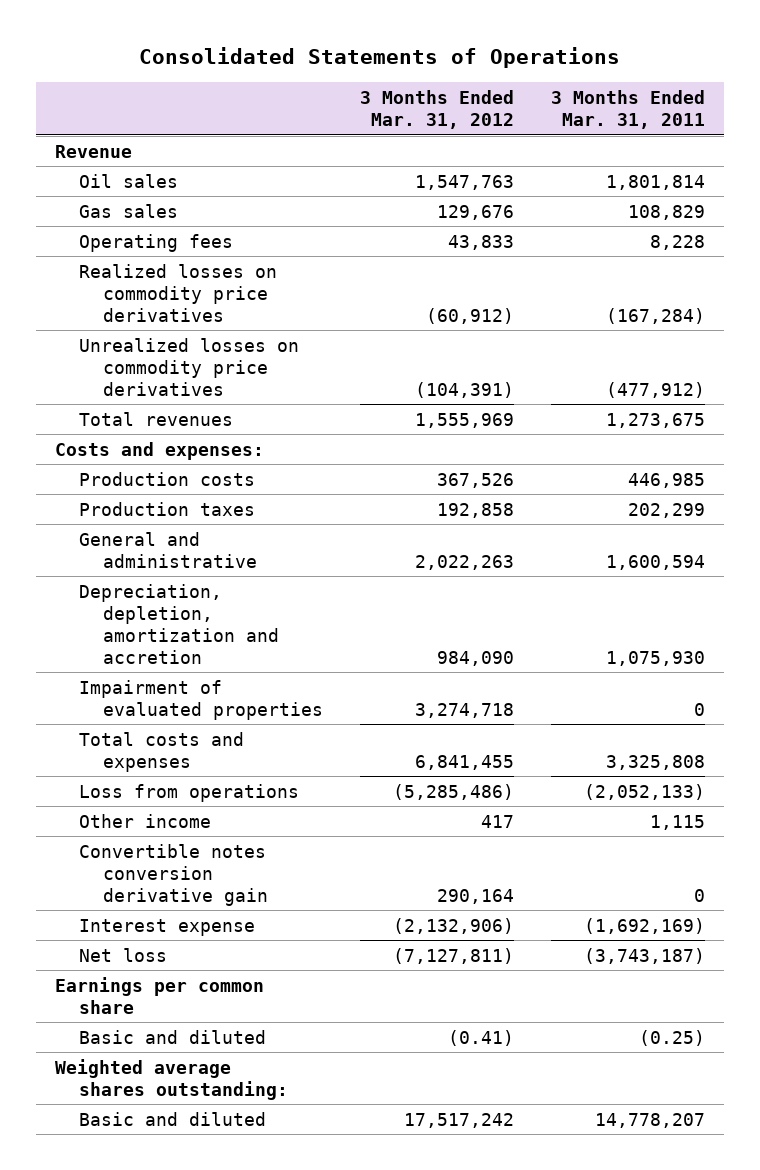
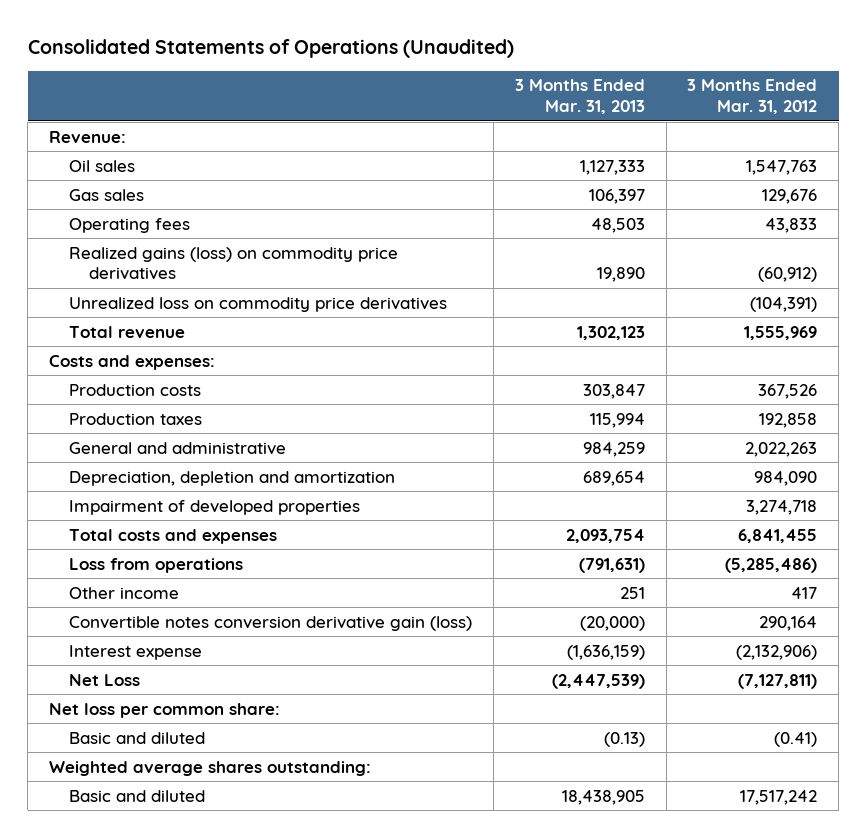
- Consolidated Statements of Operations
+ Consolidated Statements of Operations (Unaudited)
- | 3 Months Ended Mar. 31, 2012 | 3 Months Ended Mar. 31, 2011
+ | 3 Months Ended Mar. 31, 2013 | 3 Months Ended Mar. 31, 2012
- Revenue
+ Revenue:
- Realized losses on commodity price derivatives | (60,912) | (167,284)
- Unrealized losses on commodity price derivatives | (104,391) | (477,912)
- Total revenues | 1,555,969 | 1,273,675
+ Realized gains (loss) on commodity price derivatives | 19,890 | (60,912)
+ Unrealized loss on commodity price derivatives | | (104,391)
+ Total revenue | 1,302,123 | 1,555,969
- Depreciation, depletion, amortization and accretion | 984,090 | 1,075,930
- Impairment of evaluated properties | 3,274,718 | 0
+ Depreciation, depletion and amortization | 689,654 | 984,090
+ Impairment of developed properties | | 3,274,718
- Convertible notes conversion derivative gain | 290,164 | 0
+ Convertible notes conversion derivative gain (loss) | (20,000) | 290,164
- Net loss | (7,127,811) | (3,743,187)
- Earnings per common share
+ Net Loss | (2,447,539) | (7,127,811)
+ Net loss per common share:

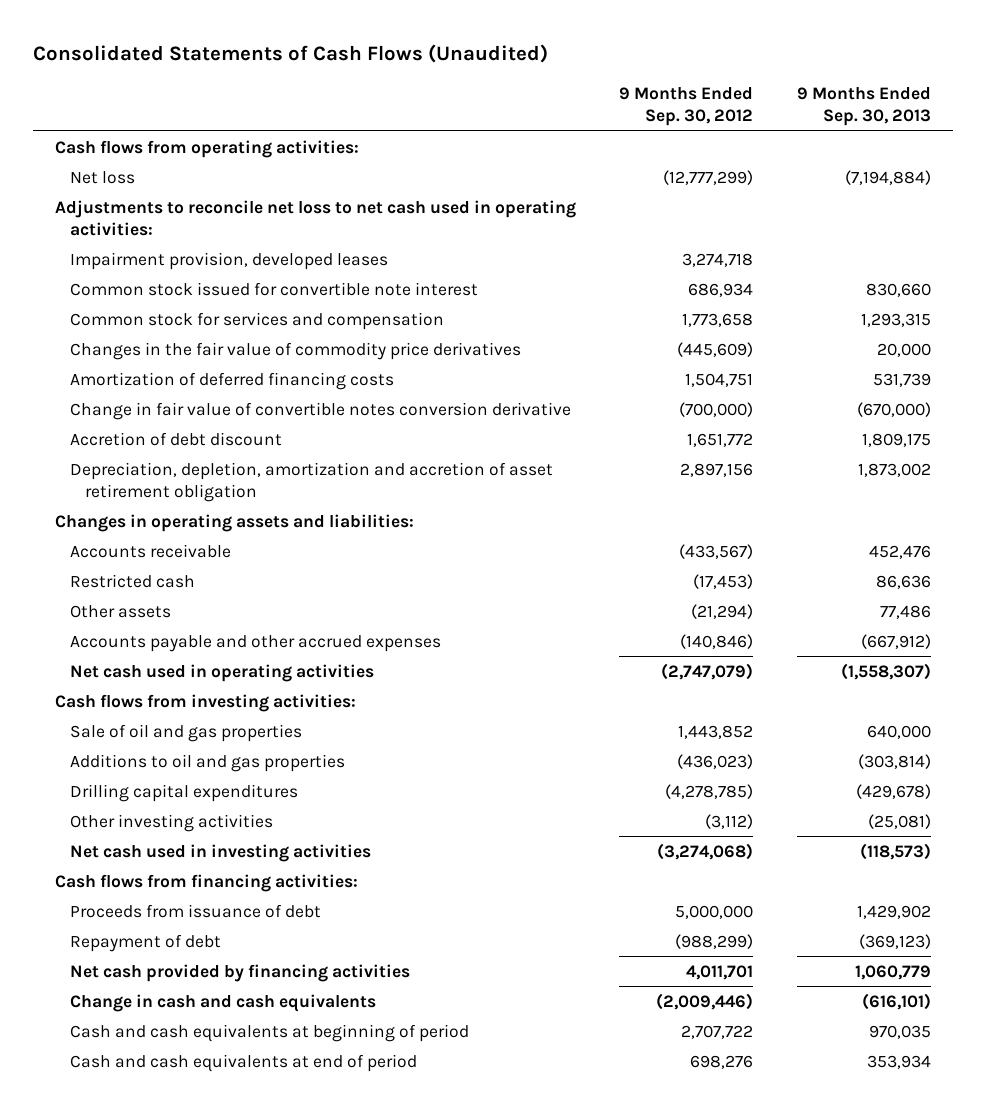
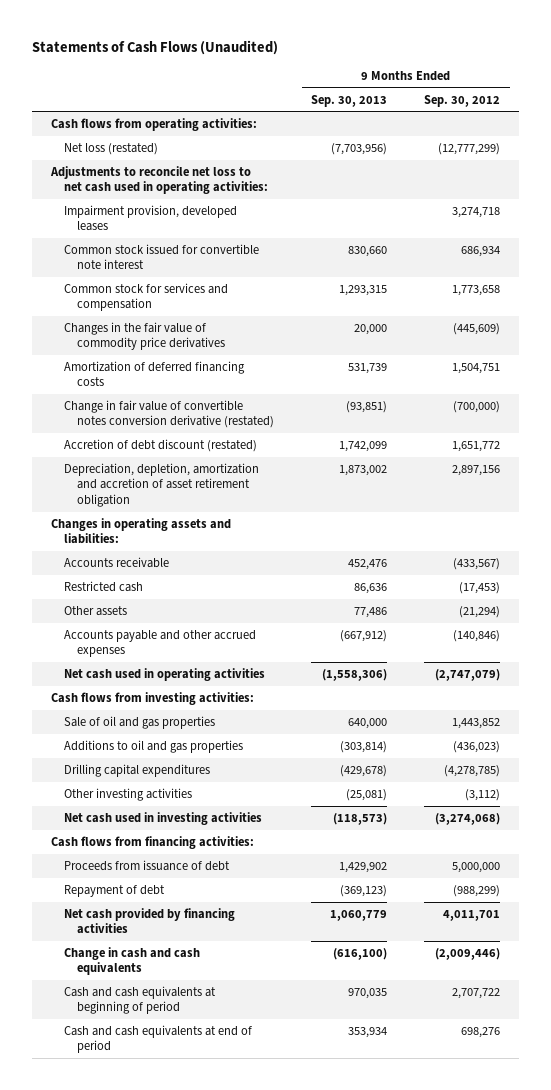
- Consolidated Statements of Cash Flows (Unaudited)
+ Statements of Cash Flows (Unaudited)
- | 9 Months Ended Sep. 30, 2012 | 9 Months Ended Sep. 30, 2013
+ | 9 Months Ended Sep. 30, 2013 | 9 Months Ended Sep. 30, 2012
- Net loss | (12,777,299) | (7,194,884)
+ Net loss (restated) | (7,703,956) | (12,777,299)
- Change in fair value of convertible notes conversion derivative | (700,000) | (670,000)
- Accretion of debt discount | 1,651,772 | 1,809,175
+ Change in fair value of convertible notes conversion derivative (restated) | (93,851) | (700,000)
+ Accretion of debt discount (restated) | 1,742,099 | 1,651,772
- Net cash used in operating activities | (2,747,079) | (1,558,307)
+ Net cash used in operating activities | (1,558,306) | (2,747,079)
- Change in cash and cash equivalents | (2,009,446) | (616,101)
+ Change in cash and cash equivalents | (616,100) | (2,009,446)

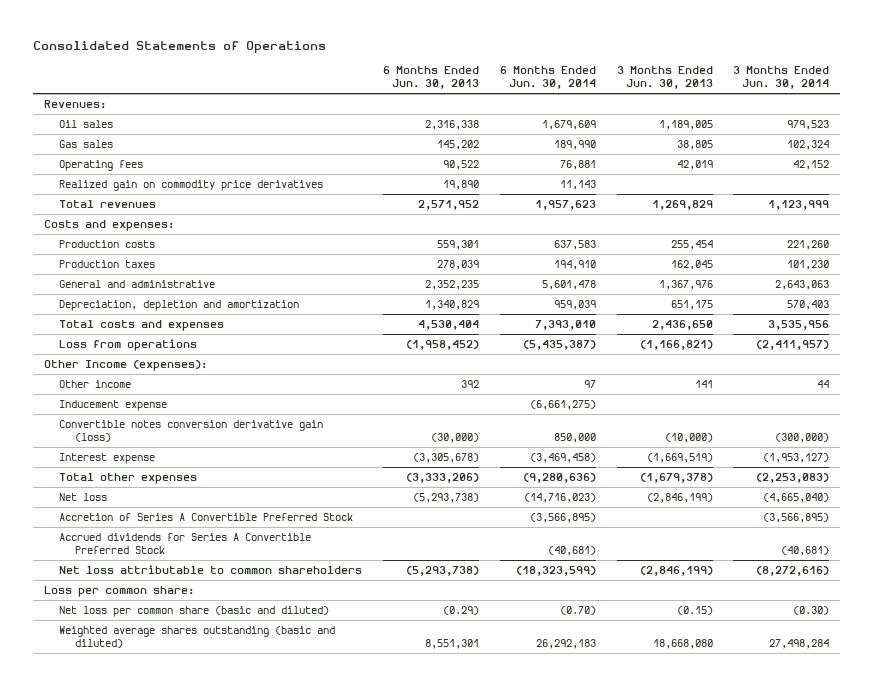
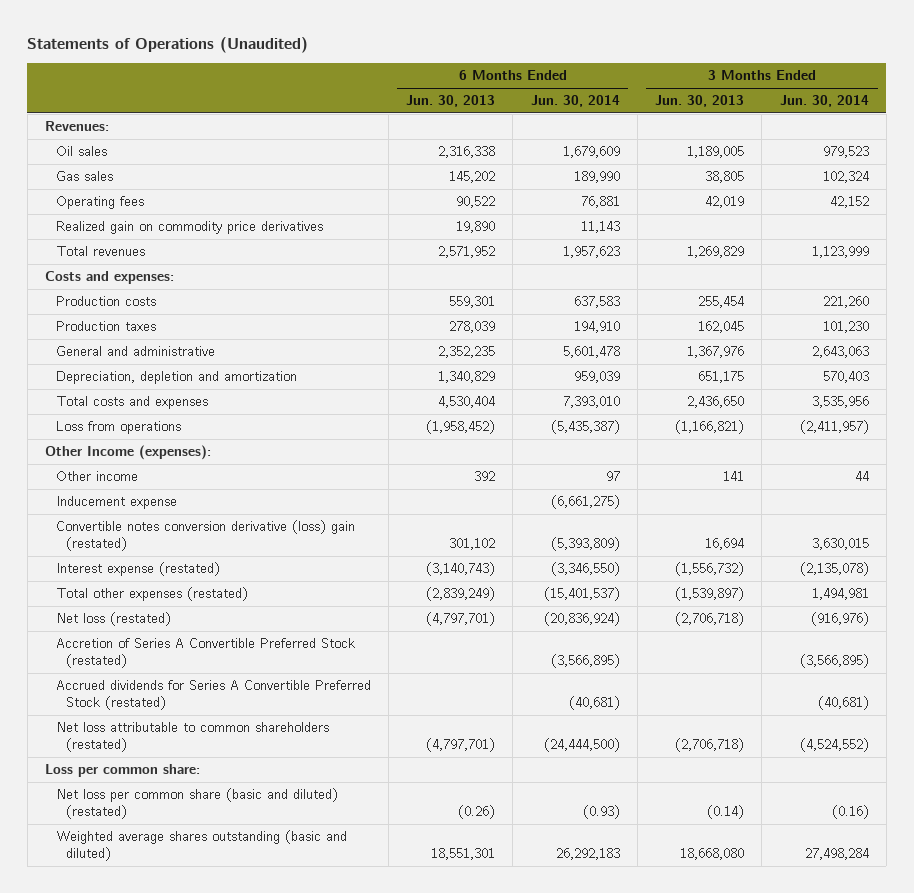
- Consolidated Statements of Operations
+ Statements of Operations (Unaudited)
- Convertible notes conversion derivative gain (loss) | (30,000) | 850,000 | (10,000) | (300,000)
- Interest expense | (3,305,678) | (3,469,458) | (1,669,519) | (1,953,127)
- Total other expenses | (3,333,206) | (9,280,636) | (1,679,378) | (2,253,083)
- Net loss | (5,293,738) | (14,716,023) | (2,846,199) | (4,665,040)
- Accretion of Series A Convertible Preferred Stock | | (3,566,895) | | (3,566,895)
- Accrued dividends for Series A Convertible Preferred Stock | | (40,681) | | (40,681)
- Net loss attributable to common shareholders | (5,293,738) | (18,323,599) | (2,846,199) | (8,272,616)
+ Convertible notes conversion derivative (loss) gain (restated) | 301,102 | (5,393,809) | 16,694 | 3,630,015
+ Interest expense (restated) | (3,140,743) | (3,346,550) | (1,556,732) | (2,135,078)
+ Total other expenses (restated) | (2,839,249) | (15,401,537) | (1,539,897) | 1,494,981
+ Net loss (restated) | (4,797,701) | (20,836,924) | (2,706,718) | (916,976)
+ Accretion of Series A Convertible Preferred Stock (restated) | | (3,566,895) | | (3,566,895)
+ Accrued dividends for Series A Convertible Preferred Stock (restated) | | (40,681) | | (40,681)
+ Net loss attributable to common shareholders (restated) | (4,797,701) | (24,444,500) | (2,706,718) | (4,524,552)
- Net loss per common share (basic and diluted) | (0.29) | (0.70) | (0.15) | (0.30)
- Weighted average shares outstanding (basic and diluted) | 8,551,301 | 26,292,183 | 18,668,080 | 27,498,284
+ Net loss per common share (basic and diluted) (restated) | (0.26) | (0.93) | (0.14) | (0.16)
+ Weighted average shares outstanding (basic and diluted) | 18,551,301 | 26,292,183 | 18,668,080 | 27,498,284

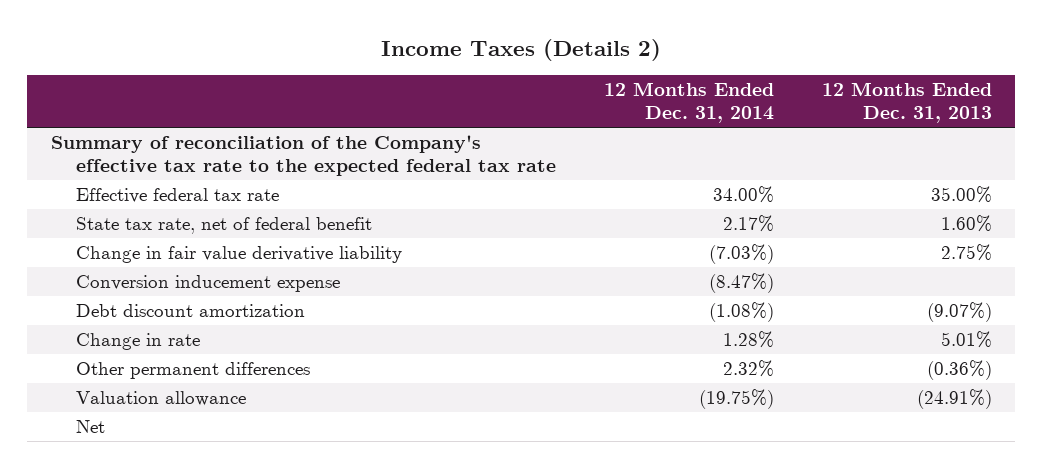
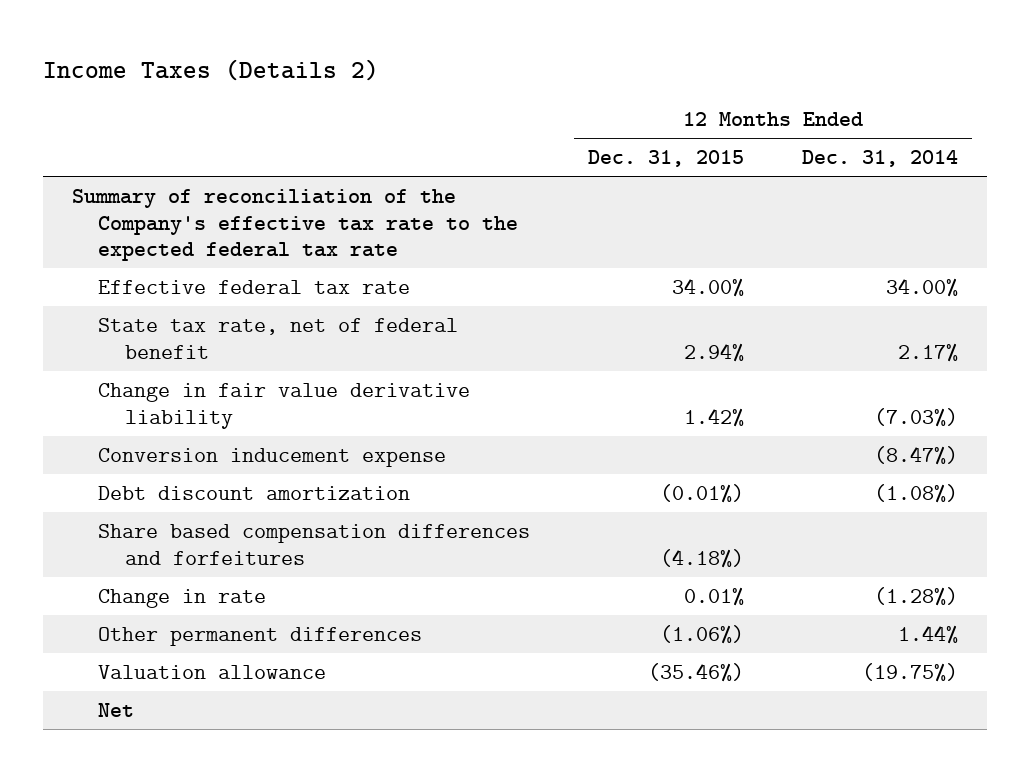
- | 12 Months Ended Dec. 31, 2014 | 12 Months Ended Dec. 31, 2013
+ | 12 Months Ended Dec. 31, 2015 | 12 Months Ended Dec. 31, 2014
- Change in rate | 1.28% | 5.01%
- Other permanent differences | 2.32% | (0.36%)
+ Share based compensation differences and forfeitures | (4.18%) |
+ Change in rate | 0.01% | (1.28%)
+ Other permanent differences | (1.06%) | 1.44%

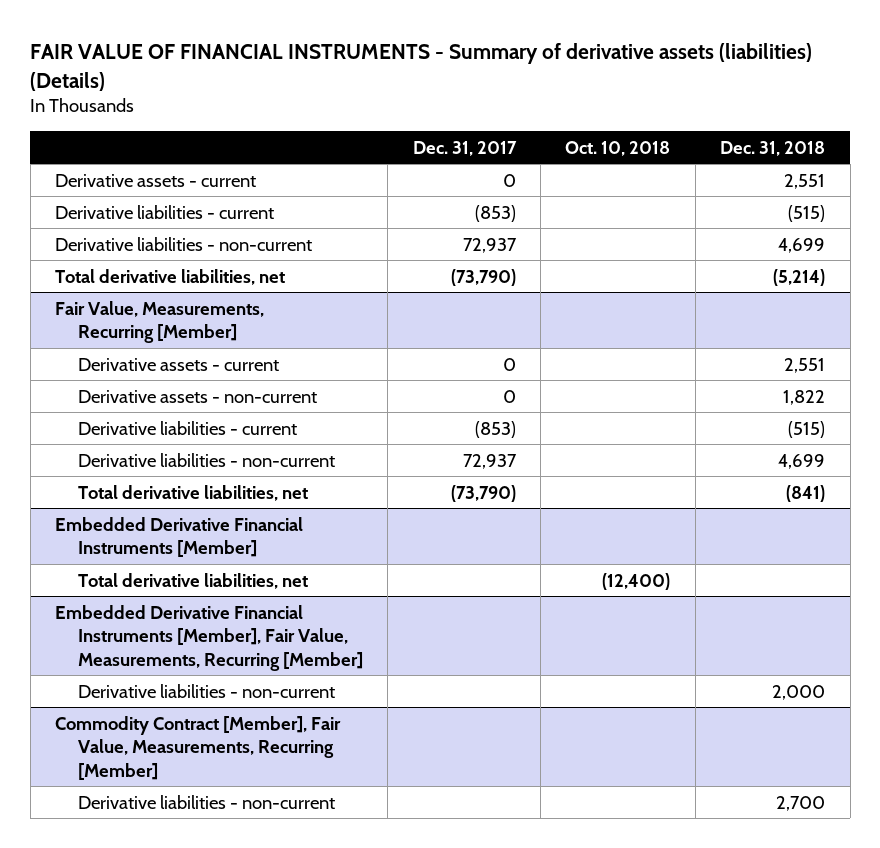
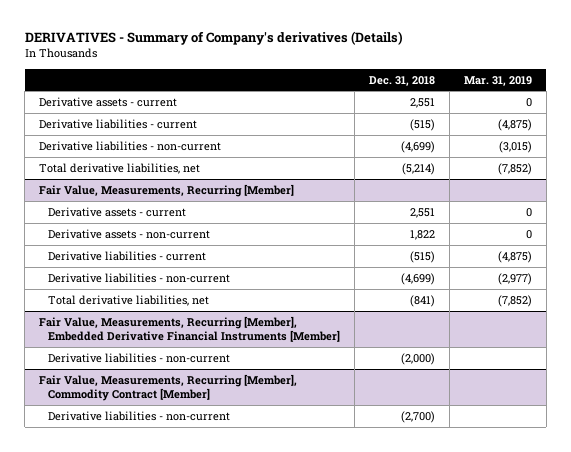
- FAIR VALUE OF FINANCIAL INSTRUMENTS - Summary of derivative assets (liabilities) (Details)
+ DERIVATIVES - Summary of Company's derivatives (Details)
- | Dec. 31, 2017 | Oct. 10, 2018 | Dec. 31, 2018
+ | Dec. 31, 2018 | Mar. 31, 2019
- Derivative liabilities - non-current | 72,937 | | 4,699
+ Derivative liabilities - non-current | (4,699) | (3,015)
@ Fair Value, Measurements, Recurring [Member]
- Derivative liabilities - non-current | 72,937 | | 4,699
+ Derivative liabilities - non-current | (4,699) | (2,977)
- Embedded Derivative Financial Instruments [Member]
- Total derivative liabilities, net | | (12,400) |
- Embedded Derivative Financial Instruments [Member], Fair Value, Measurements, Recurring [Member]
- Derivative liabilities - non-current | | | 2,000
- Commodity Contract [Member], Fair Value, Measurements, Recurring [Member]
- Derivative liabilities - non-current | | | 2,700
+ Fair Value, Measurements, Recurring [Member], Embedded Derivative Financial Instruments [Member]
+ Derivative liabilities - non-current | (2,000) |
+ Fair Value, Measurements, Recurring [Member], Commodity Contract [Member]
+ Derivative liabilities - non-current | (2,700) |

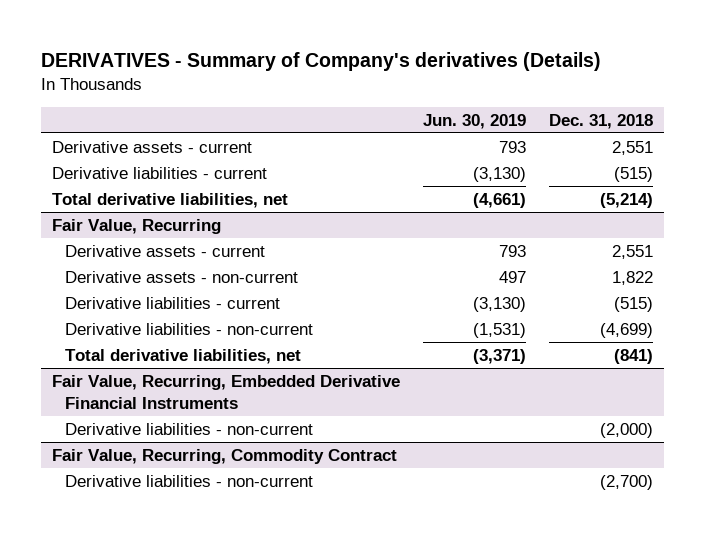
- | Dec. 31, 2018 | Mar. 31, 2019
+ | Jun. 30, 2019 | Dec. 31, 2018
- Derivative liabilities - non-current | (4,699) | (3,015)
- Fair Value, Measurements, Recurring [Member]
+ Fair Value, Recurring
- Fair Value, Measurements, Recurring [Member], Embedded Derivative Financial Instruments [Member]
+ Fair Value, Recurring, Embedded Derivative Financial Instruments
- Fair Value, Measurements, Recurring [Member], Commodity Contract [Member]
+ Fair Value, Recurring, Commodity Contract

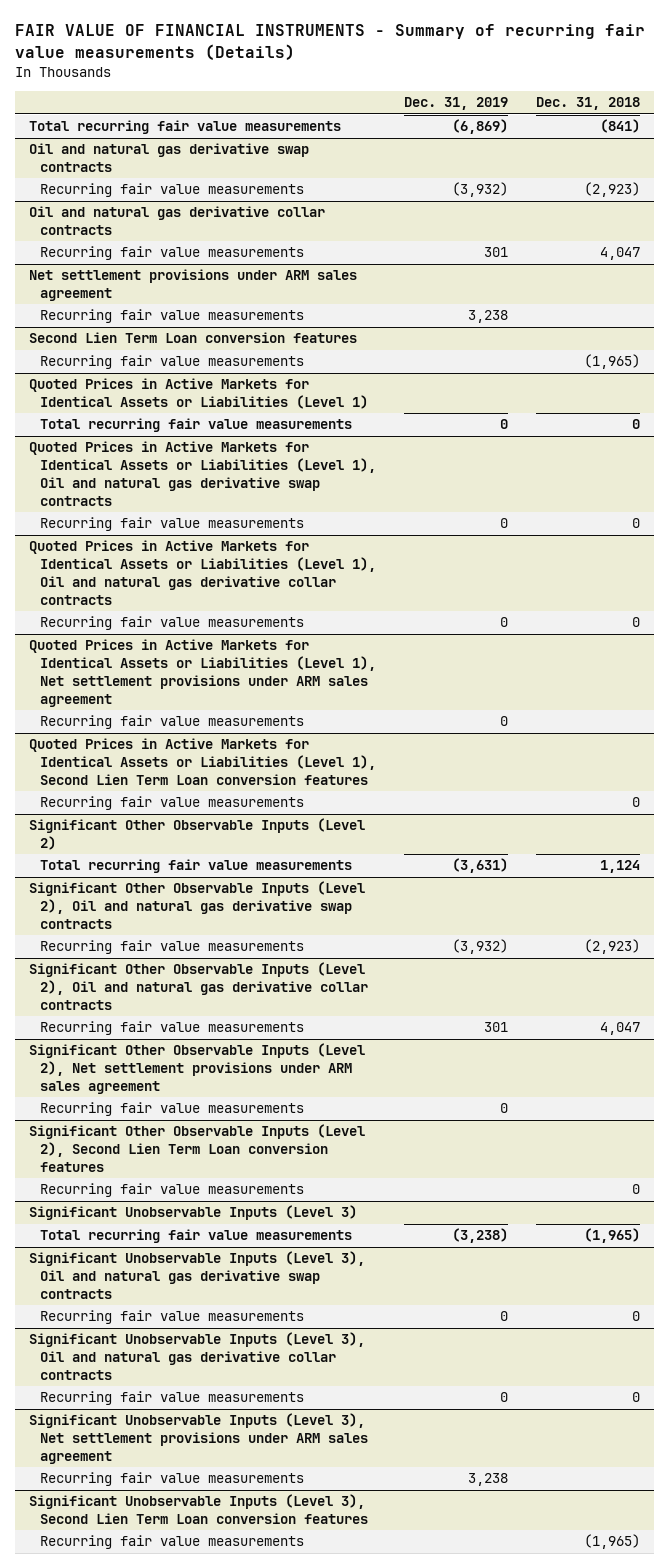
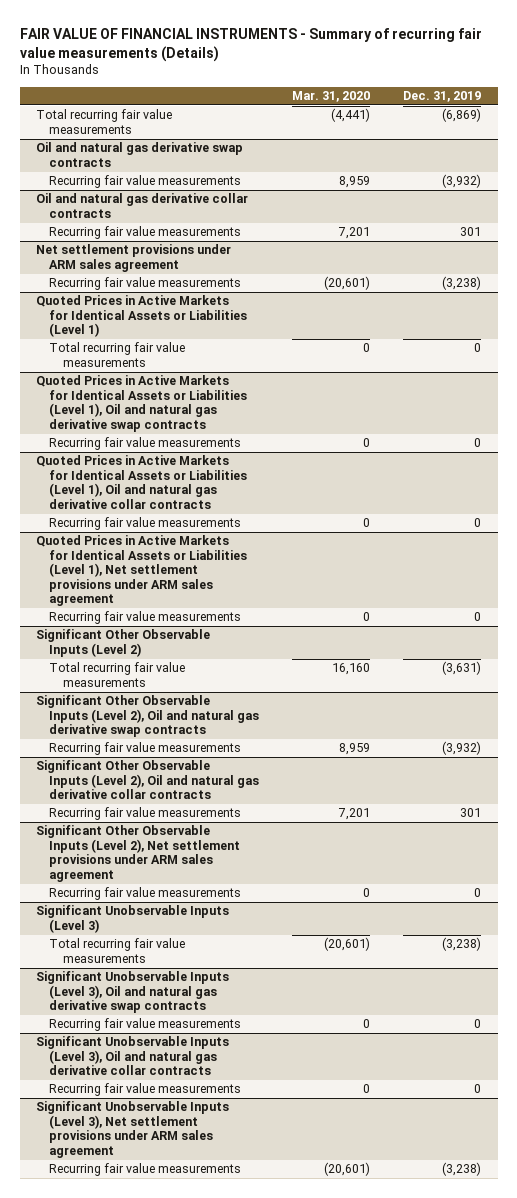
- | Dec. 31, 2019 | Dec. 31, 2018
+ | Mar. 31, 2020 | Dec. 31, 2019
@ Net settlement provisions under ARM sales agreement
- Recurring fair value measurements | 3,238 |
- Second Lien Term Loan conversion features
- Recurring fair value measurements | | (1,965)
@ Net settlement provisions under ARM sales agreement
+ Recurring fair value measurements | (20,601) | (3,238)
- Quoted Prices in Active Markets for Identical Assets or Liabilities (Level 1), Second Lien Term Loan conversion features
- Recurring fair value measurements | | 0
- Significant Other Observable Inputs (Level 2), Second Lien Term Loan conversion features
- Recurring fair value measurements | | 0
@ Significant Unobservable Inputs (Level 3), Net settlement provisions under ARM sales agreement
- Recurring fair value measurements | 3,238 |
- Significant Unobservable Inputs (Level 3), Second Lien Term Loan conversion features
- Recurring fair value measurements | | (1,965)
@ Significant Unobservable Inputs (Level 3), Net settlement provisions under ARM sales agreement
+ Recurring fair value measurements | (20,601) | (3,238)

